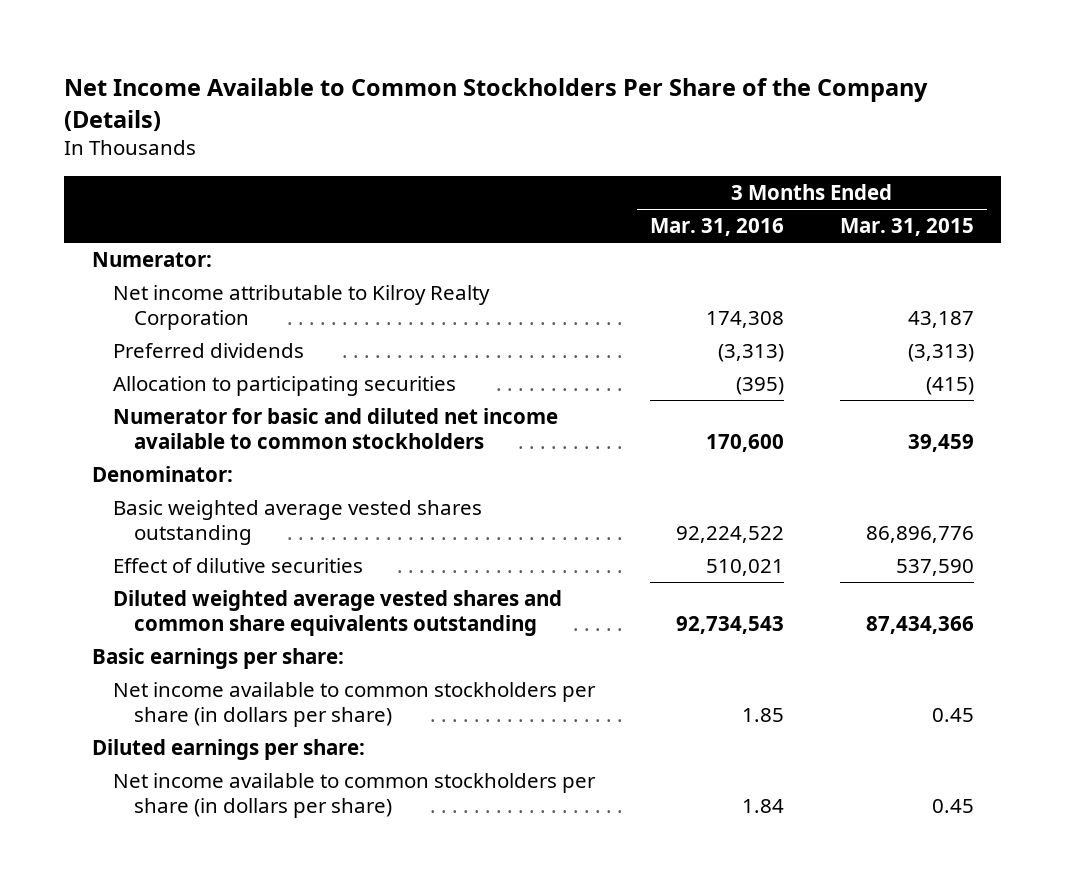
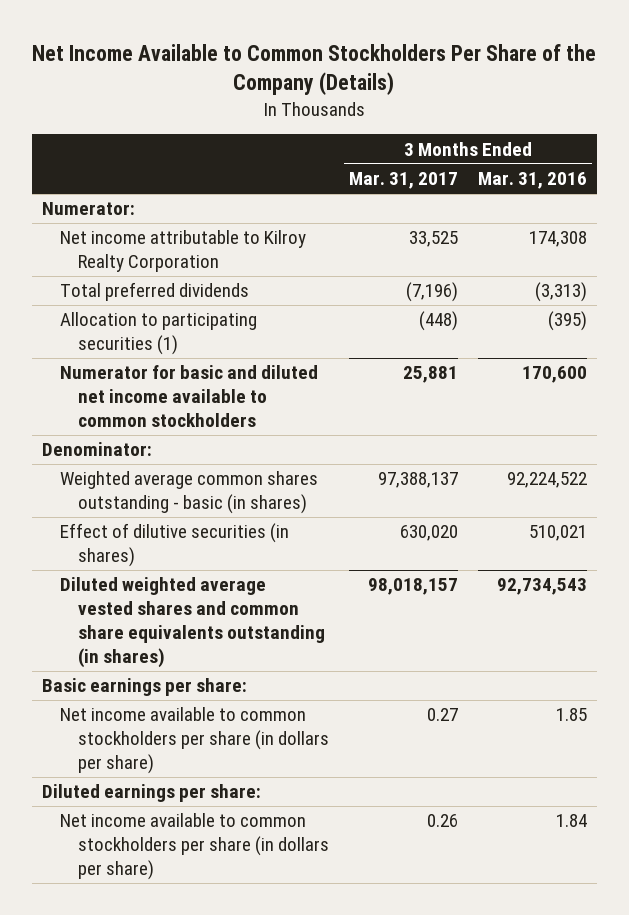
- | 3 Months Ended Mar. 31, 2016 | 3 Months Ended Mar. 31, 2015
+ | 3 Months Ended Mar. 31, 2017 | 3 Months Ended Mar. 31, 2016
- Preferred dividends | (3,313) | (3,313)
- Allocation to participating securities | (395) | (415)
+ Total preferred dividends | (7,196) | (3,313)
+ Allocation to participating securities (1) | (448) | (395)
- Basic weighted average vested shares outstanding | 92,224,522 | 86,896,776
- Effect of dilutive securities | 510,021 | 537,590
- Diluted weighted average vested shares and common share equivalents outstanding | 92,734,543 | 87,434,366
+ Weighted average common shares outstanding - basic (in shares) | 97,388,137 | 92,224,522
+ Effect of dilutive securities (in shares) | 630,020 | 510,021
+ Diluted weighted average vested shares and common share equivalents outstanding (in shares) | 98,018,157 | 92,734,543

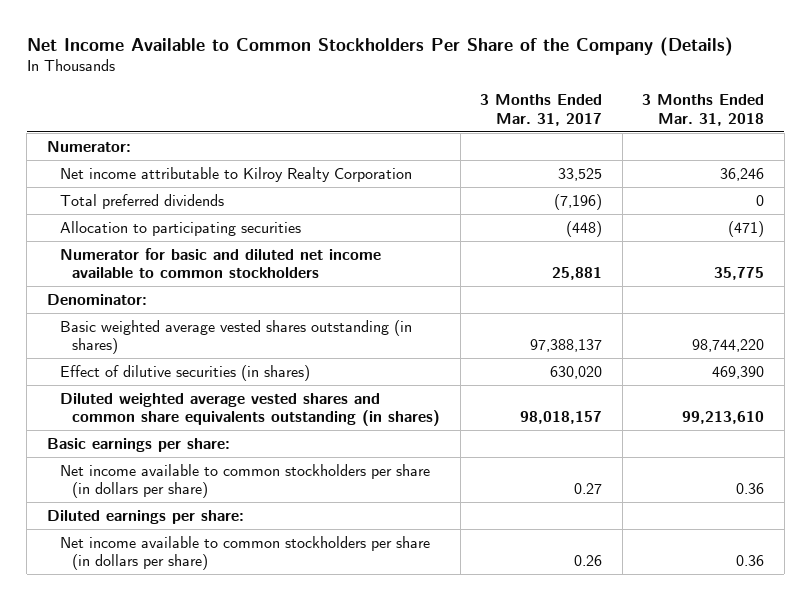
- | 3 Months Ended Mar. 31, 2017 | 3 Months Ended Mar. 31, 2016
+ | 3 Months Ended Mar. 31, 2017 | 3 Months Ended Mar. 31, 2018
- Allocation to participating securities (1) | (448) | (395)
+ Allocation to participating securities | (448) | (471)
- Weighted average common shares outstanding - basic (in shares) | 97,388,137 | 92,224,522
+ Basic weighted average vested shares outstanding (in shares) | 97,388,137 | 98,744,220

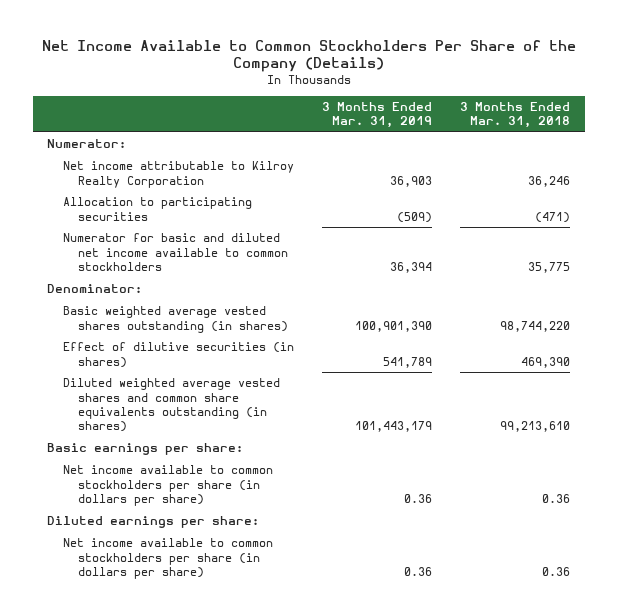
- | 3 Months Ended Mar. 31, 2017 | 3 Months Ended Mar. 31, 2018
+ | 3 Months Ended Mar. 31, 2019 | 3 Months Ended Mar. 31, 2018
- Total preferred dividends | (7,196) | 0

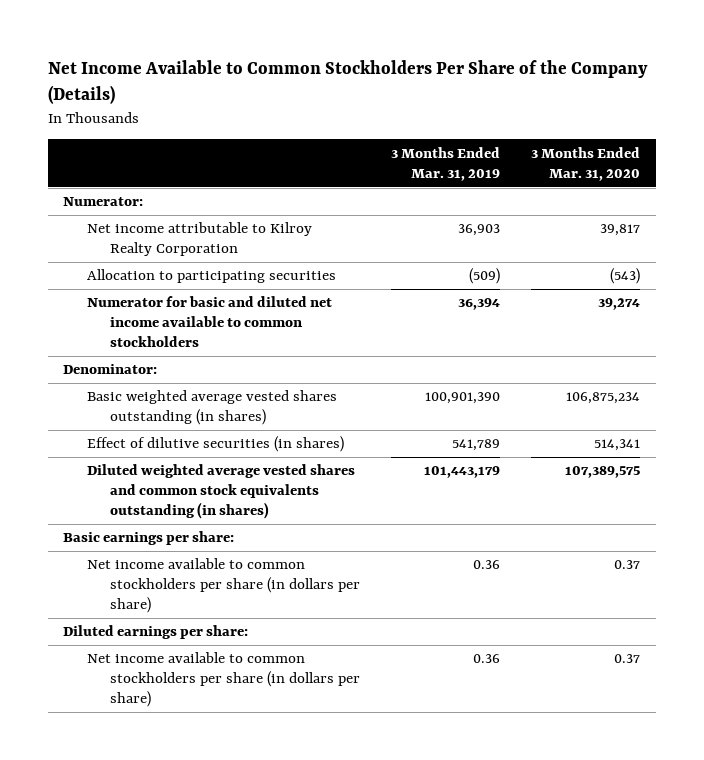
- | 3 Months Ended Mar. 31, 2019 | 3 Months Ended Mar. 31, 2018
+ | 3 Months Ended Mar. 31, 2019 | 3 Months Ended Mar. 31, 2020
- Diluted weighted average vested shares and common share equivalents outstanding (in shares) | 101,443,179 | 99,213,610
+ Diluted weighted average vested shares and common stock equivalents outstanding (in shares) | 101,443,179 | 107,389,575

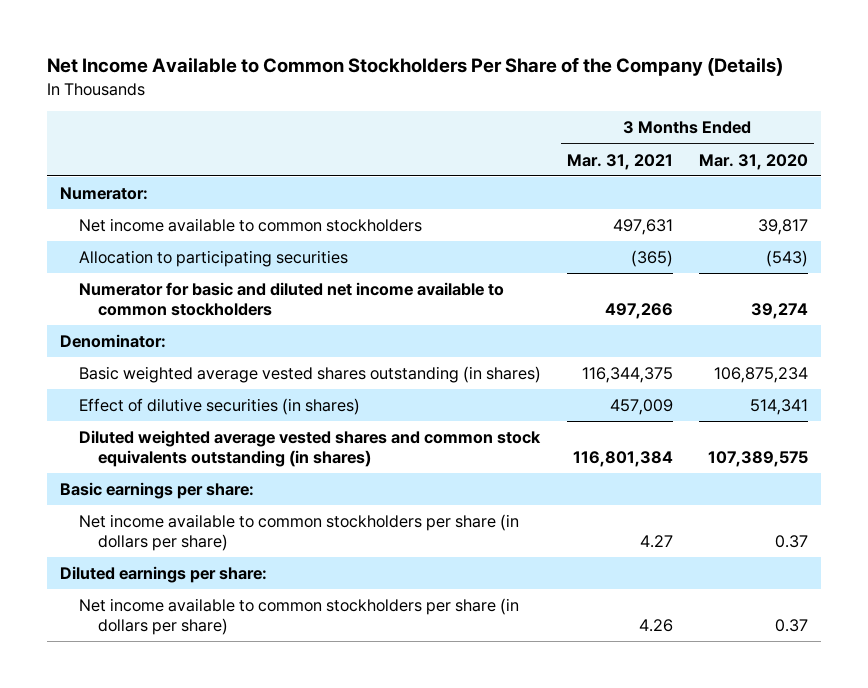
- | 3 Months Ended Mar. 31, 2019 | 3 Months Ended Mar. 31, 2020
+ | 3 Months Ended Mar. 31, 2021 | 3 Months Ended Mar. 31, 2020
- Net income attributable to Kilroy Realty Corporation | 36,903 | 39,817
+ Net income available to common stockholders | 497,631 | 39,817

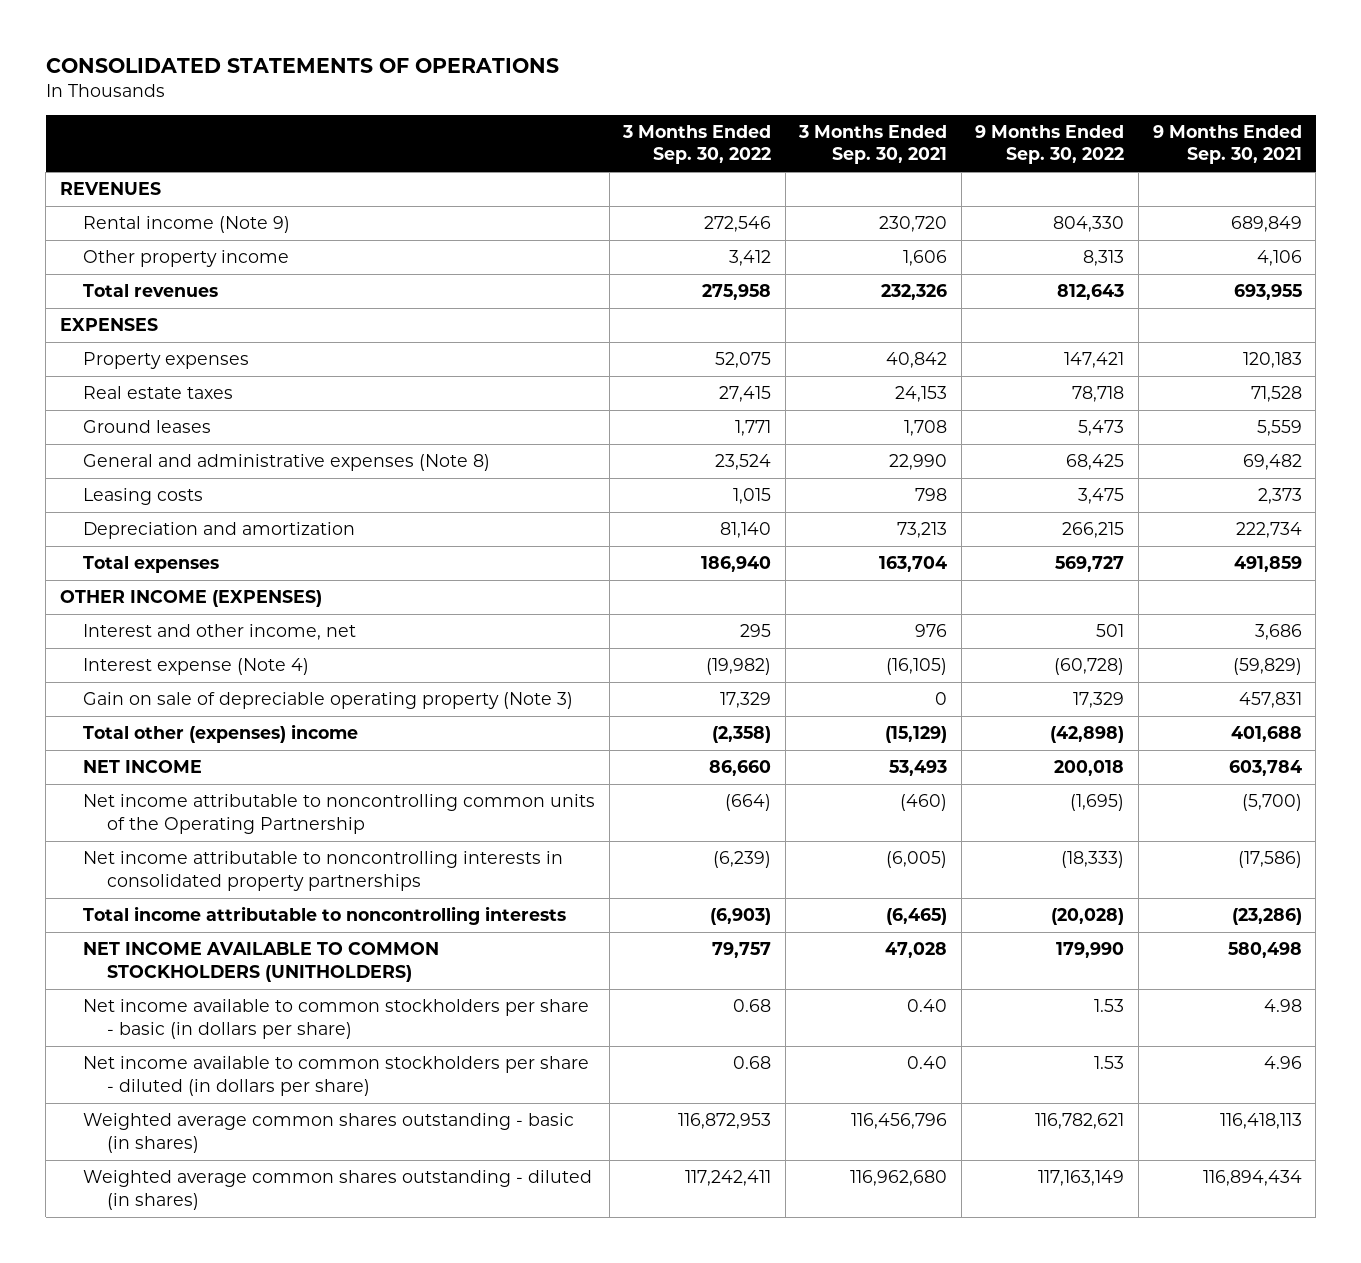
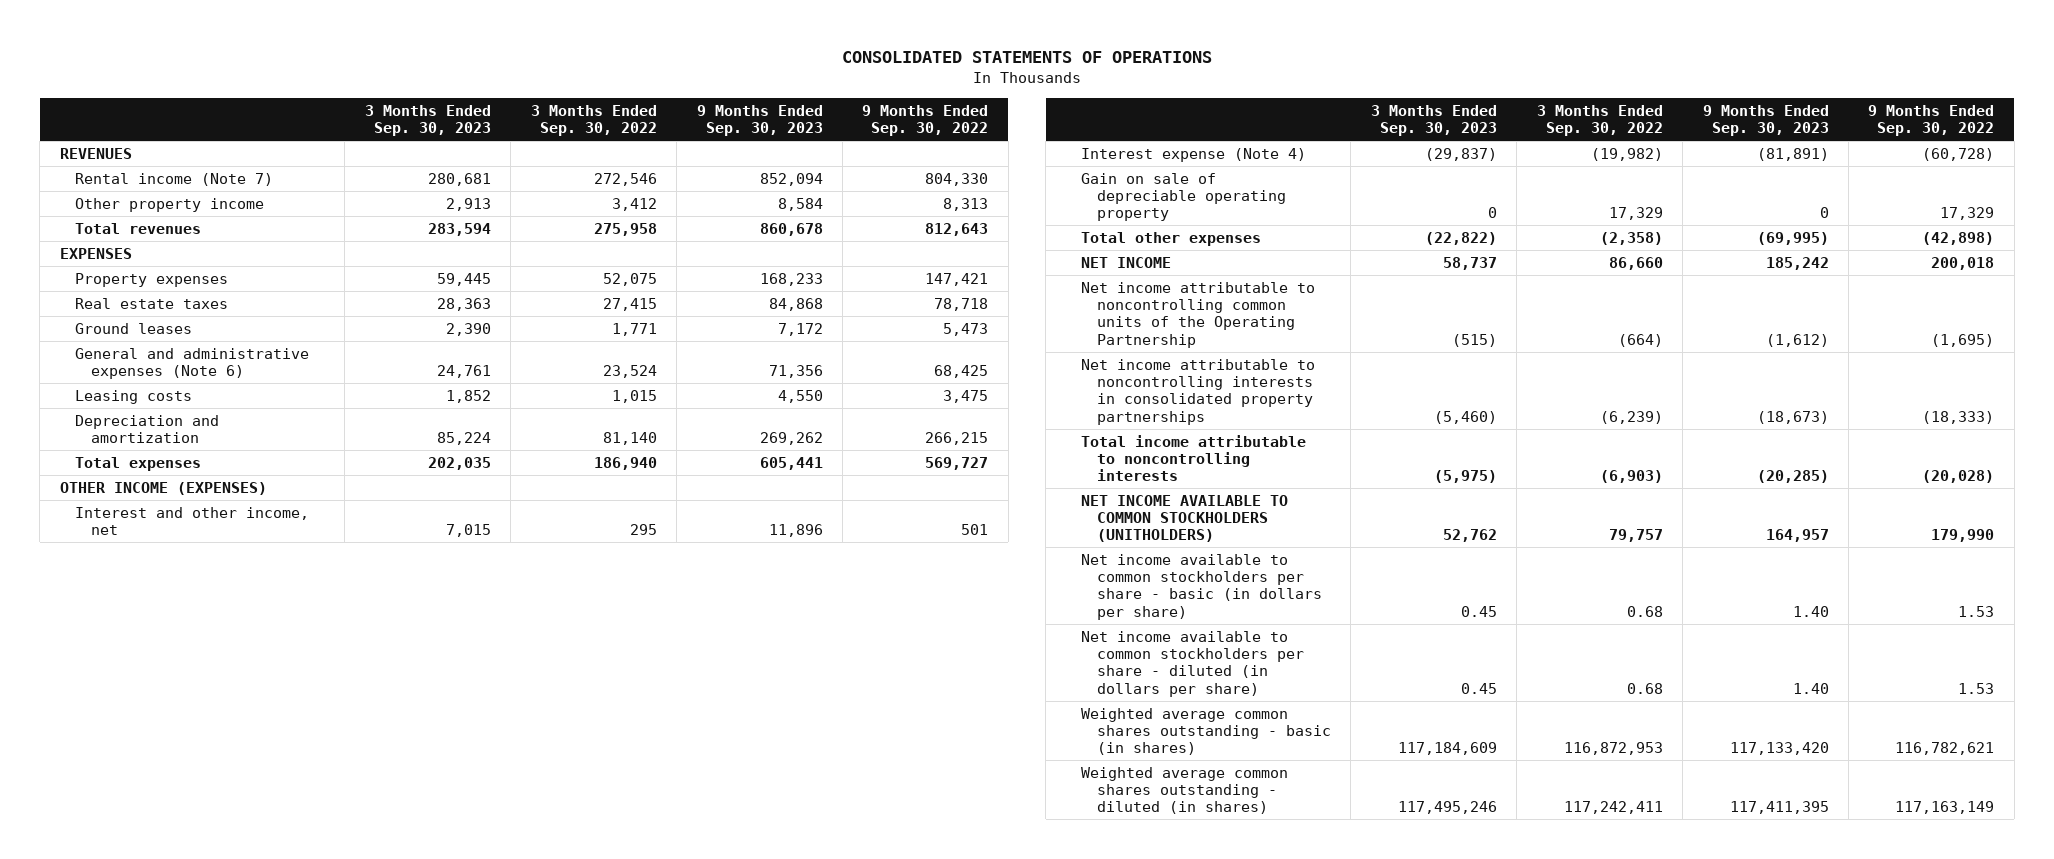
- | 3 Months Ended Sep. 30, 2022 | 3 Months Ended Sep. 30, 2021 | 9 Months Ended Sep. 30, 2022 | 9 Months Ended Sep. 30, 2021
+ | 3 Months Ended Sep. 30, 2023 | 3 Months Ended Sep. 30, 2022 | 9 Months Ended Sep. 30, 2023 | 9 Months Ended Sep. 30, 2022
- Rental income (Note 9) | 272,546 | 230,720 | 804,330 | 689,849
+ Rental income (Note 7) | 280,681 | 272,546 | 852,094 | 804,330
- General and administrative expenses (Note 8) | 23,524 | 22,990 | 68,425 | 69,482
+ General and administrative expenses (Note 6) | 24,761 | 23,524 | 71,356 | 68,425
- Gain on sale of depreciable operating property (Note 3) | 17,329 | 0 | 17,329 | 457,831
- Total other (expenses) income | (2,358) | (15,129) | (42,898) | 401,688
+ Gain on sale of depreciable operating property | 0 | 17,329 | 0 | 17,329
+ Total other expenses | (22,822) | (2,358) | (69,995) | (42,898)

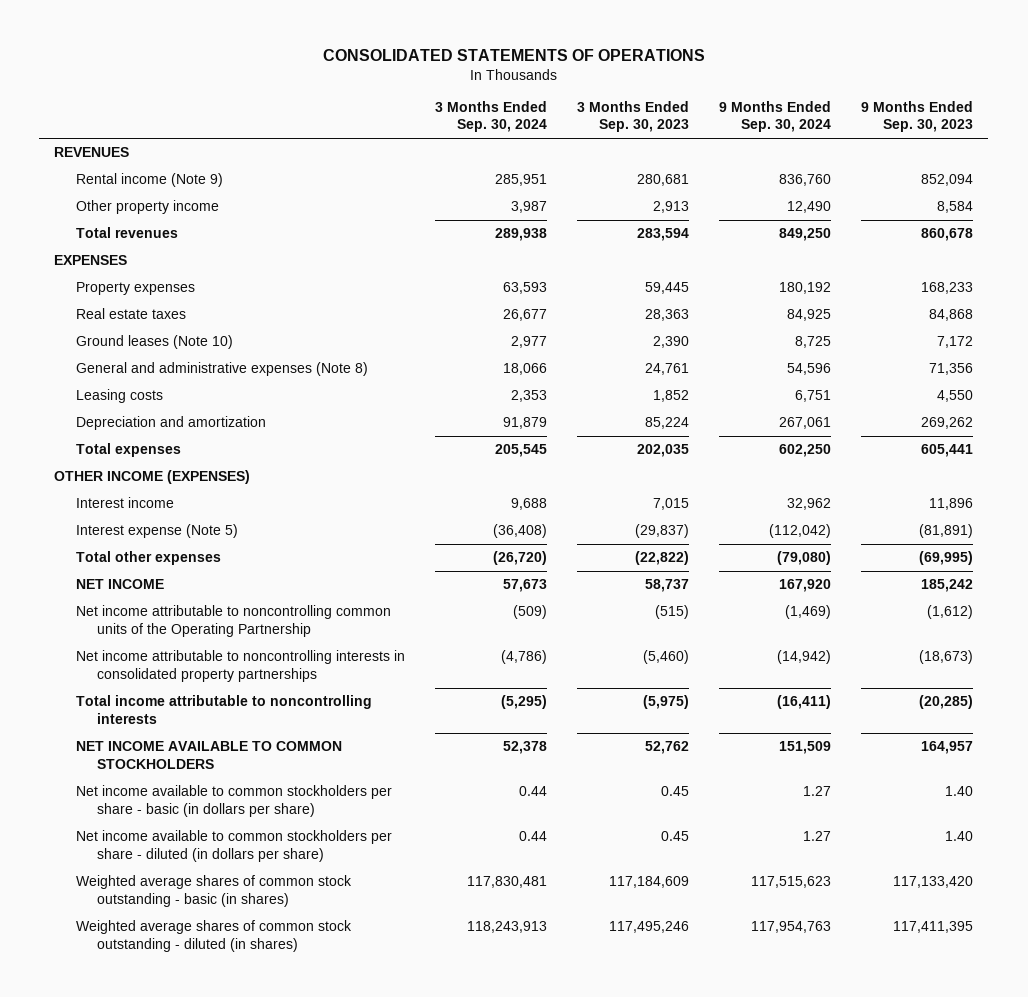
- | 3 Months Ended Sep. 30, 2023 | 3 Months Ended Sep. 30, 2022 | 9 Months Ended Sep. 30, 2023 | 9 Months Ended Sep. 30, 2022
+ | 3 Months Ended Sep. 30, 2024 | 3 Months Ended Sep. 30, 2023 | 9 Months Ended Sep. 30, 2024 | 9 Months Ended Sep. 30, 2023
- Rental income (Note 7) | 280,681 | 272,546 | 852,094 | 804,330
+ Rental income (Note 9) | 285,951 | 280,681 | 836,760 | 852,094
- Ground leases | 2,390 | 1,771 | 7,172 | 5,473
- General and administrative expenses (Note 6) | 24,761 | 23,524 | 71,356 | 68,425
+ Ground leases (Note 10) | 2,977 | 2,390 | 8,725 | 7,172
+ General and administrative expenses (Note 8) | 18,066 | 24,761 | 54,596 | 71,356
- Interest and other income, net | 7,015 | 295 | 11,896 | 501
- Interest expense (Note 4) | (29,837) | (19,982) | (81,891) | (60,728)
- Gain on sale of depreciable operating property | 0 | 17,329 | 0 | 17,329
+ Interest income | 9,688 | 7,015 | 32,962 | 11,896
+ Interest expense (Note 5) | (36,408) | (29,837) | (112,042) | (81,891)
- NET INCOME AVAILABLE TO COMMON STOCKHOLDERS (UNITHOLDERS) | 52,762 | 79,757 | 164,957 | 179,990
+ NET INCOME AVAILABLE TO COMMON STOCKHOLDERS | 52,378 | 52,762 | 151,509 | 164,957
- Weighted average common shares outstanding - basic (in shares) | 117,184,609 | 116,872,953 | 117,133,420 | 116,782,621
- Weighted average common shares outstanding - diluted (in shares) | 117,495,246 | 117,242,411 | 117,411,395 | 117,163,149
+ Weighted average shares of common stock outstanding - basic (in shares) | 117,830,481 | 117,184,609 | 117,515,623 | 117,133,420
+ Weighted average shares of common stock outstanding - diluted (in shares) | 118,243,913 | 117,495,246 | 117,954,763 | 117,411,395

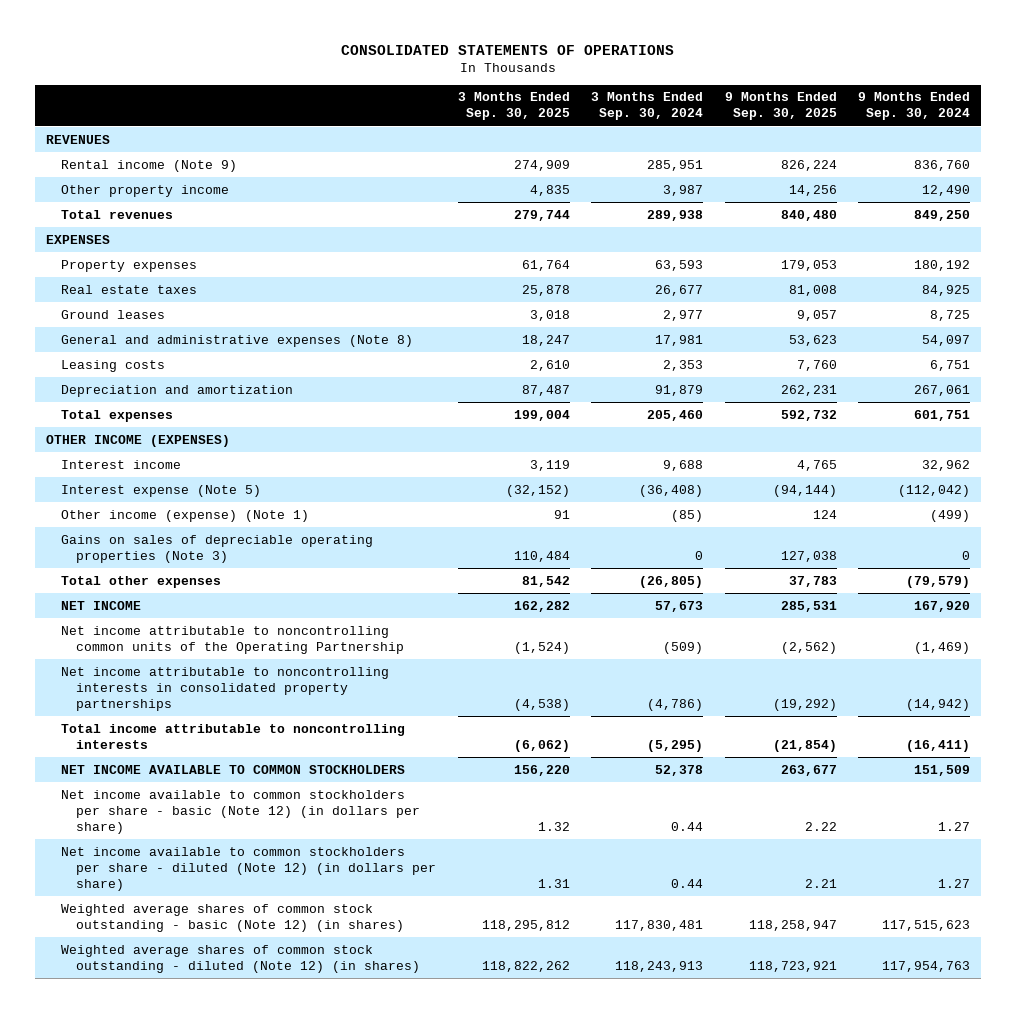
- | 3 Months Ended Sep. 30, 2024 | 3 Months Ended Sep. 30, 2023 | 9 Months Ended Sep. 30, 2024 | 9 Months Ended Sep. 30, 2023
+ | 3 Months Ended Sep. 30, 2025 | 3 Months Ended Sep. 30, 2024 | 9 Months Ended Sep. 30, 2025 | 9 Months Ended Sep. 30, 2024
- Ground leases (Note 10) | 2,977 | 2,390 | 8,725 | 7,172
- General and administrative expenses (Note 8) | 18,066 | 24,761 | 54,596 | 71,356
+ Ground leases | 3,018 | 2,977 | 9,057 | 8,725
+ General and administrative expenses (Note 8) | 18,247 | 17,981 | 53,623 | 54,097
- Total expenses | 205,545 | 202,035 | 602,250 | 605,441
+ Total expenses | 199,004 | 205,460 | 592,732 | 601,751
- Total other expenses | (26,720) | (22,822) | (79,080) | (69,995)
+ Other income (expense) (Note 1) | 91 | (85) | 124 | (499)
+ Gains on sales of depreciable operating properties (Note 3) | 110,484 | 0 | 127,038 | 0
+ Total other expenses | 81,542 | (26,805) | 37,783 | (79,579)
- Net income available to common stockholders per share - basic (in dollars per share) | 0.44 | 0.45 | 1.27 | 1.40
- Net income available to common stockholders per share - diluted (in dollars per share) | 0.44 | 0.45 | 1.27 | 1.40
- Weighted average shares of common stock outstanding - basic (in shares) | 117,830,481 | 117,184,609 | 117,515,623 | 117,133,420
- Weighted average shares of common stock outstanding - diluted (in shares) | 118,243,913 | 117,495,246 | 117,954,763 | 117,411,395
+ Net income available to common stockholders per share - basic (Note 12) (in dollars per share) | 1.32 | 0.44 | 2.22 | 1.27
+ Net income available to common stockholders per share - diluted (Note 12) (in dollars per share) | 1.31 | 0.44 | 2.21 | 1.27
+ Weighted average shares of common stock outstanding - basic (Note 12) (in shares) | 118,295,812 | 117,830,481 | 118,258,947 | 117,515,623
+ Weighted average shares of common stock outstanding - diluted (Note 12) (in shares) | 118,822,262 | 118,243,913 | 118,723,921 | 117,954,763

